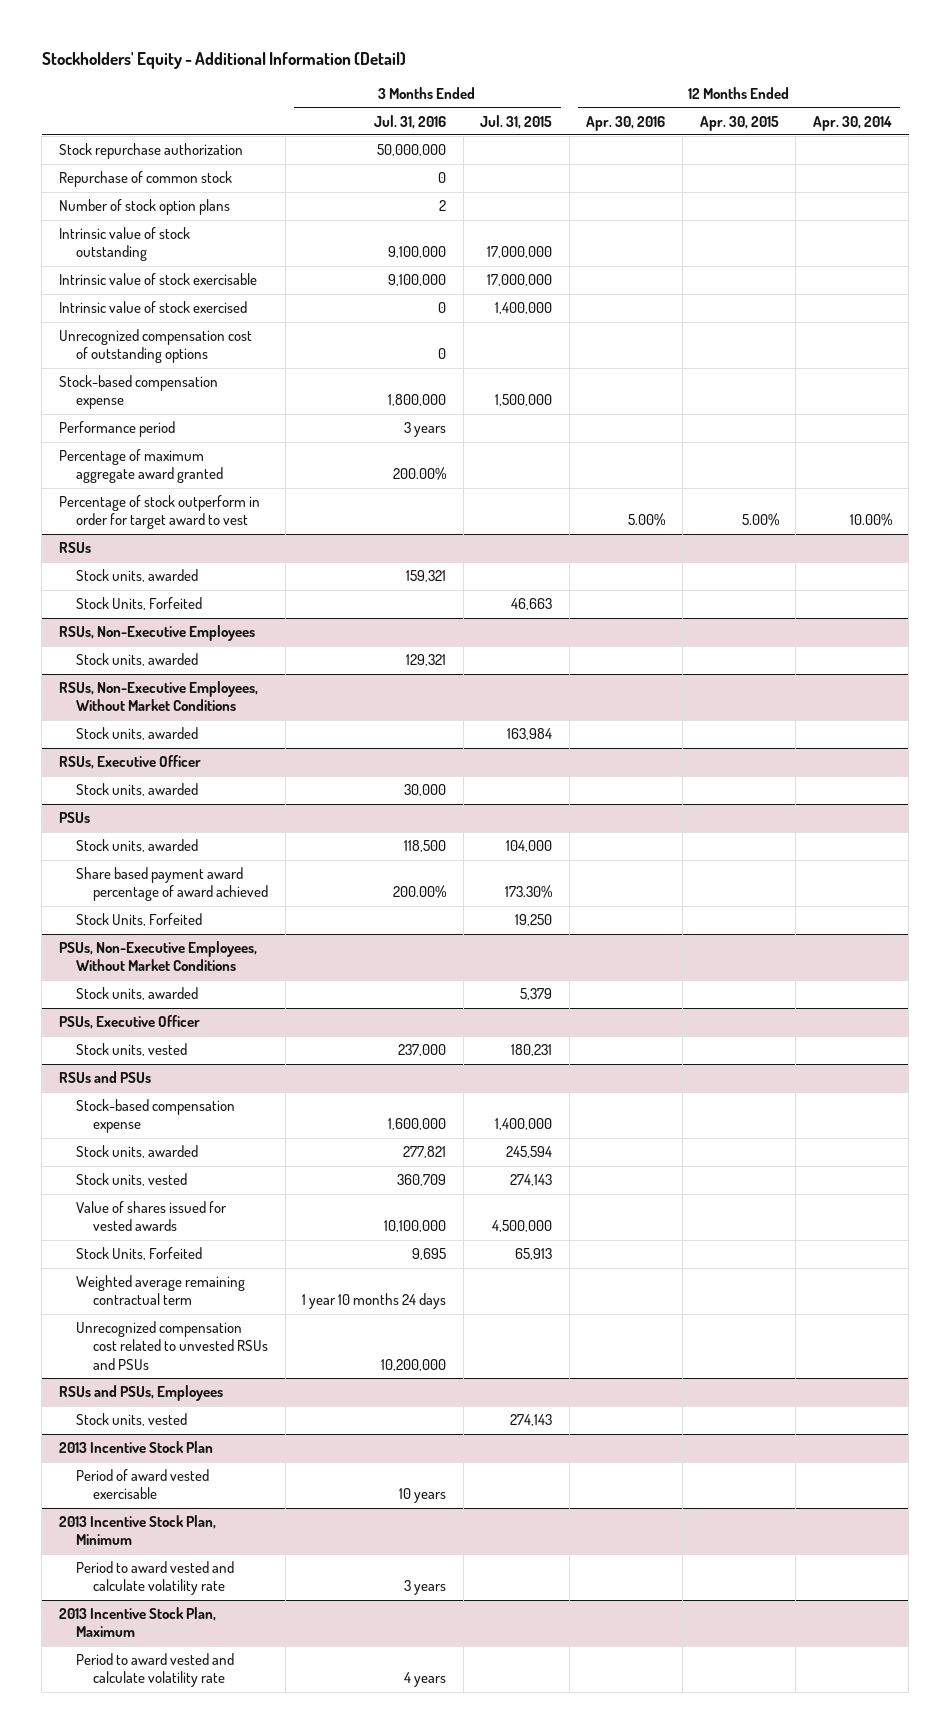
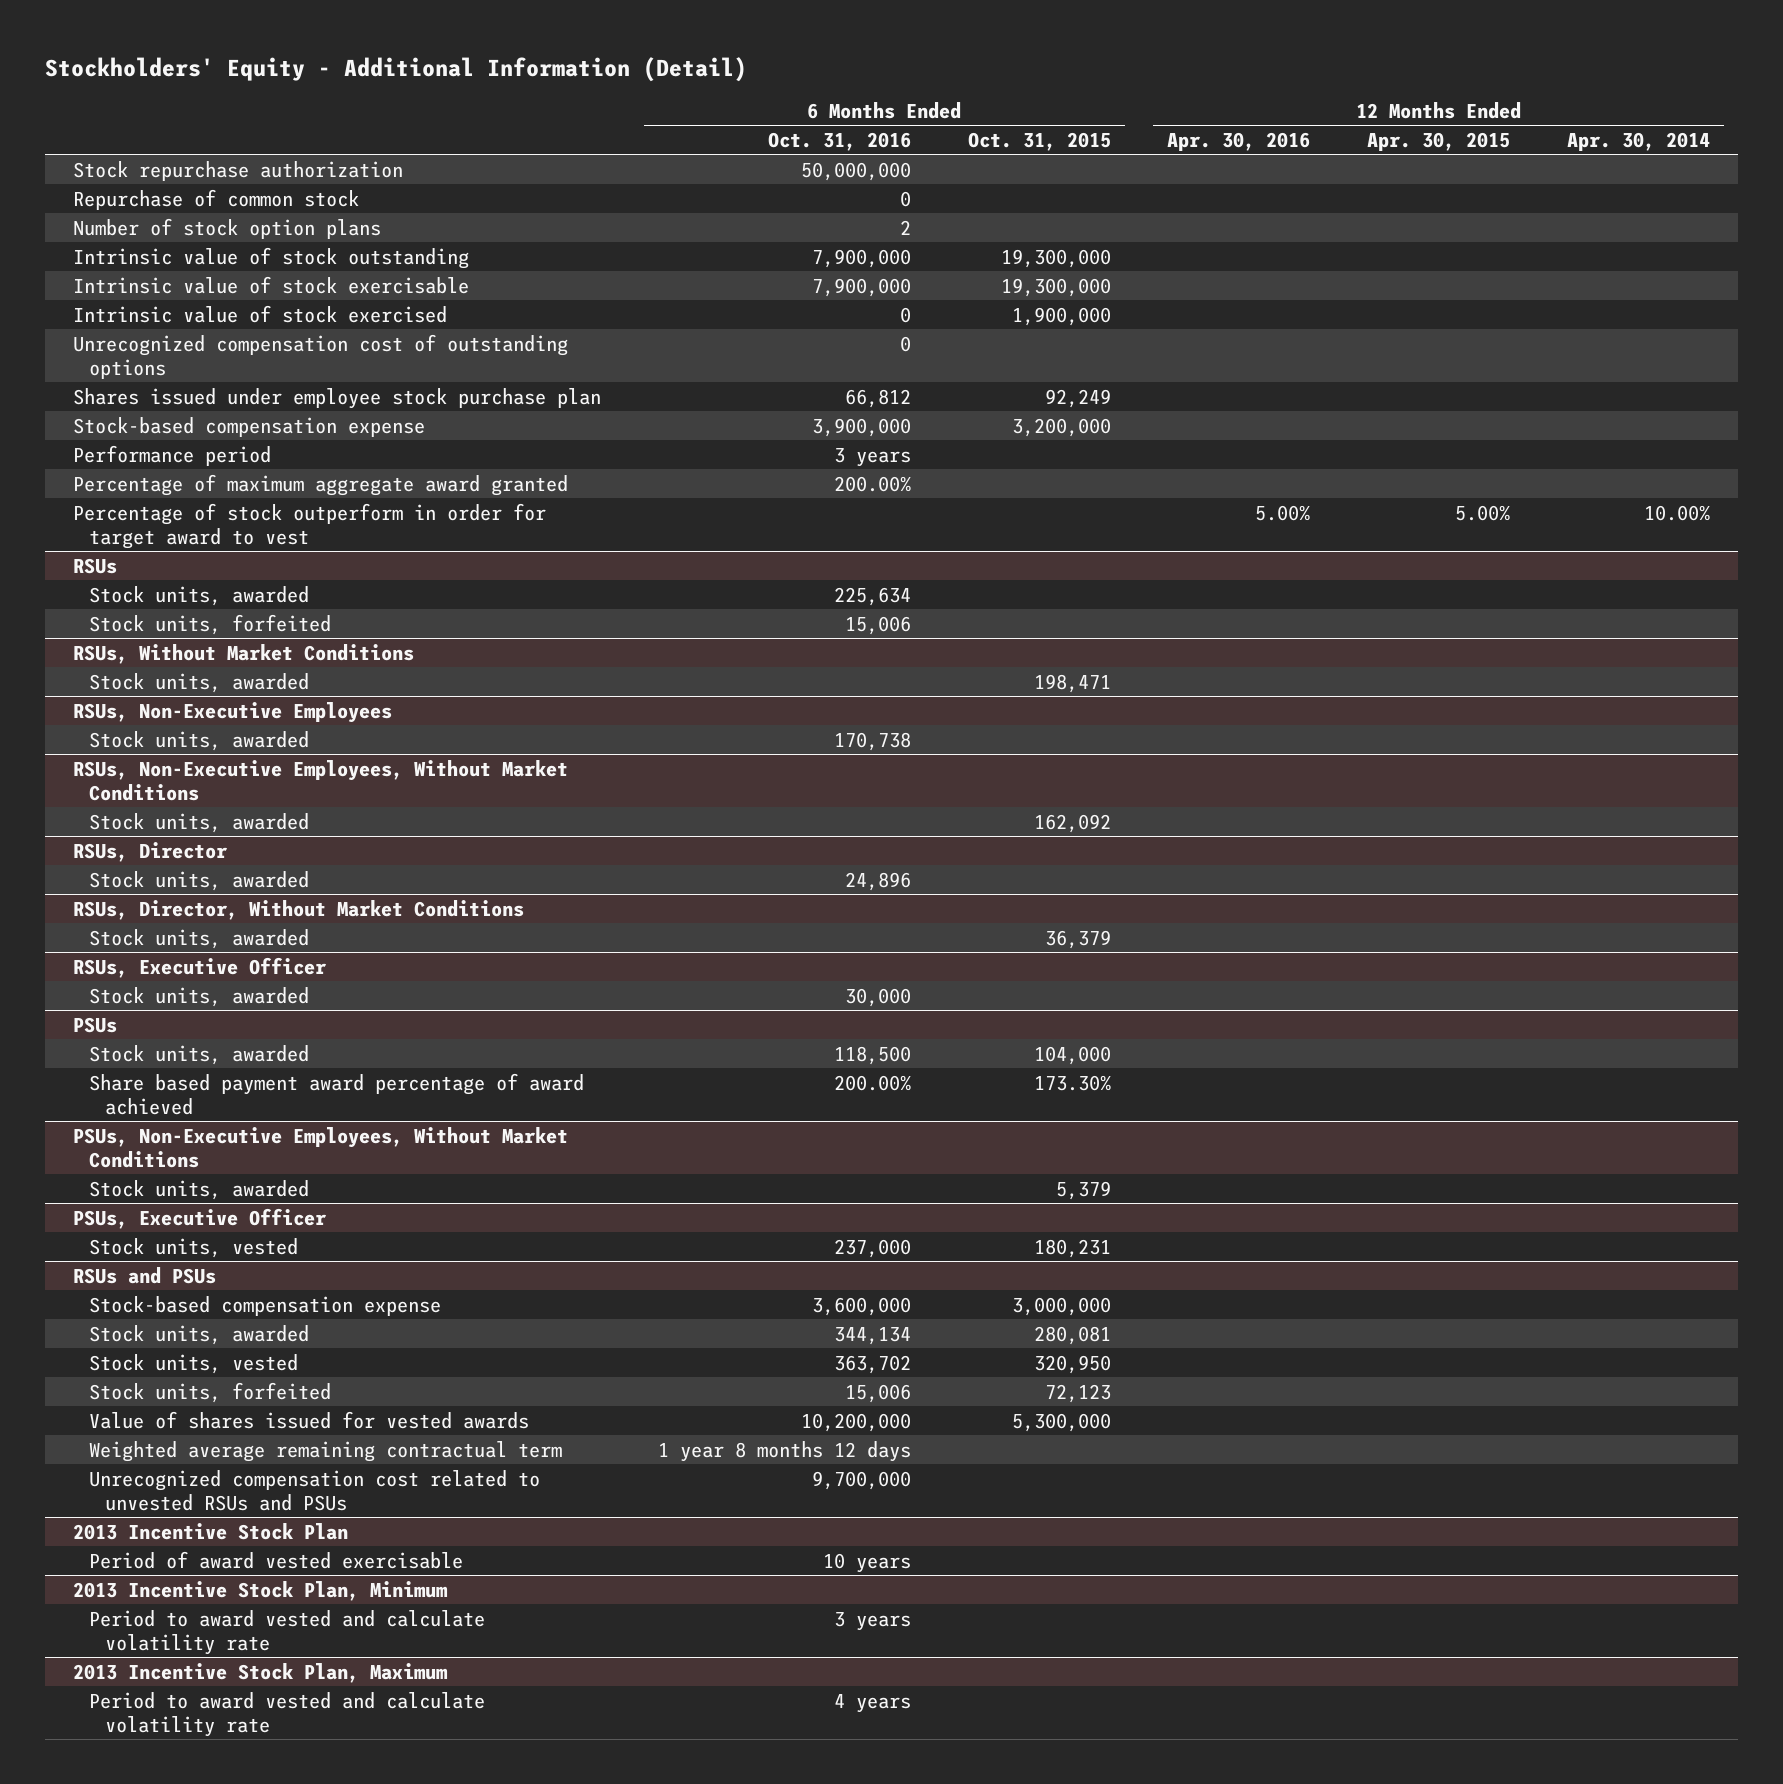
- | 3 Months Ended Jul. 31, 2016 | 3 Months Ended Jul. 31, 2015 | 12 Months Ended Apr. 30, 2016 | 12 Months Ended Apr. 30, 2015 | 12 Months Ended Apr. 30, 2014
+ | 6 Months Ended Oct. 31, 2016 | 6 Months Ended Oct. 31, 2015 | 12 Months Ended Apr. 30, 2016 | 12 Months Ended Apr. 30, 2015 | 12 Months Ended Apr. 30, 2014
+ Shares issued under employee stock purchase plan | 66,812 | 92,249 | | |
@ RSUs
- Stock Units, Forfeited | | 46,663 | | |
+ Stock units, forfeited | 15,006 | | | |
+ RSUs, Without Market Conditions
+ Stock units, awarded | | 198,471 | | |
+ RSUs, Director
+ Stock units, awarded | 24,896 | | | |
+ RSUs, Director, Without Market Conditions
+ Stock units, awarded | | 36,379 | | |
@ PSUs
- Stock Units, Forfeited | | 19,250 | | |
@ RSUs and PSUs
+ Stock units, forfeited | 15,006 | 72,123 | | |
- Stock Units, Forfeited | 9,695 | 65,913 | | |
- RSUs and PSUs, Employees
- Stock units, vested | | 274,143 | | |

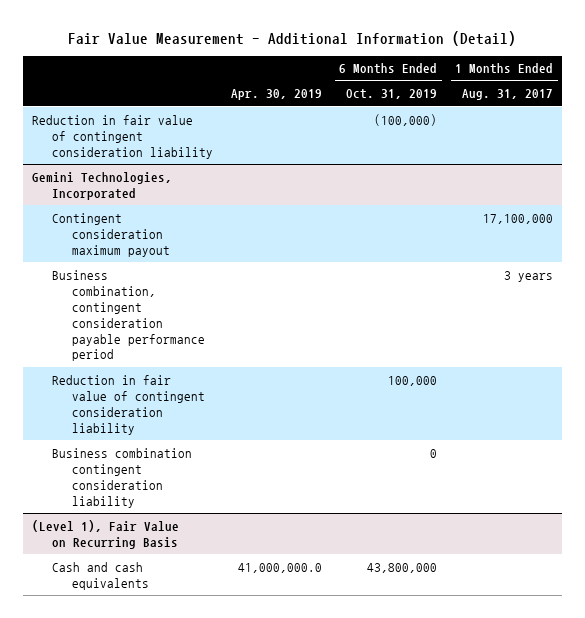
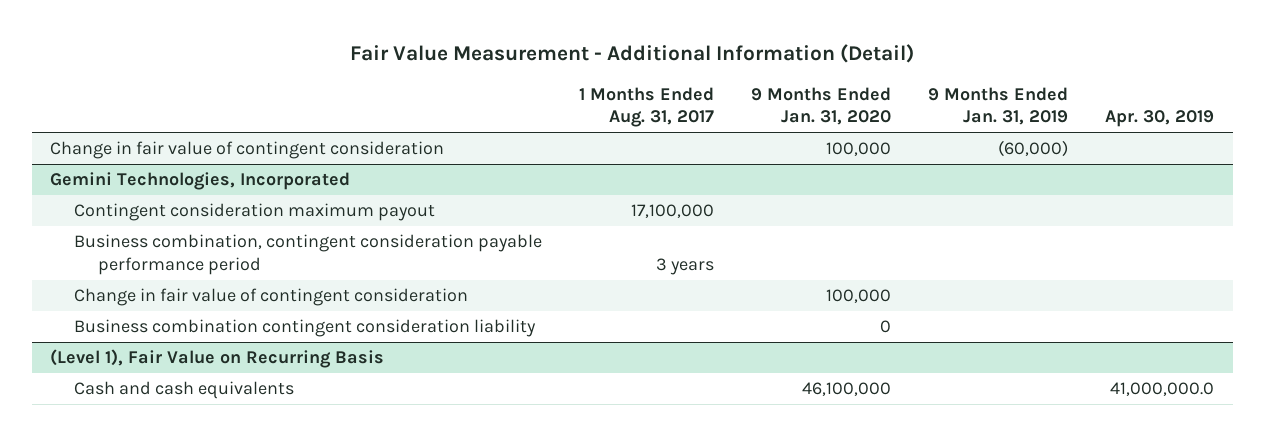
- | Apr. 30, 2019 | 6 Months Ended Oct. 31, 2019 | 1 Months Ended Aug. 31, 2017
+ | 1 Months Ended Aug. 31, 2017 | 9 Months Ended Jan. 31, 2020 | 9 Months Ended Jan. 31, 2019 | Apr. 30, 2019
- Reduction in fair value of contingent consideration liability | | (100,000) |
+ Change in fair value of contingent consideration | | 100,000 | (60,000) |
@ Gemini Technologies, Incorporated
- Reduction in fair value of contingent consideration liability | | 100,000 |
+ Change in fair value of contingent consideration | | 100,000 | |

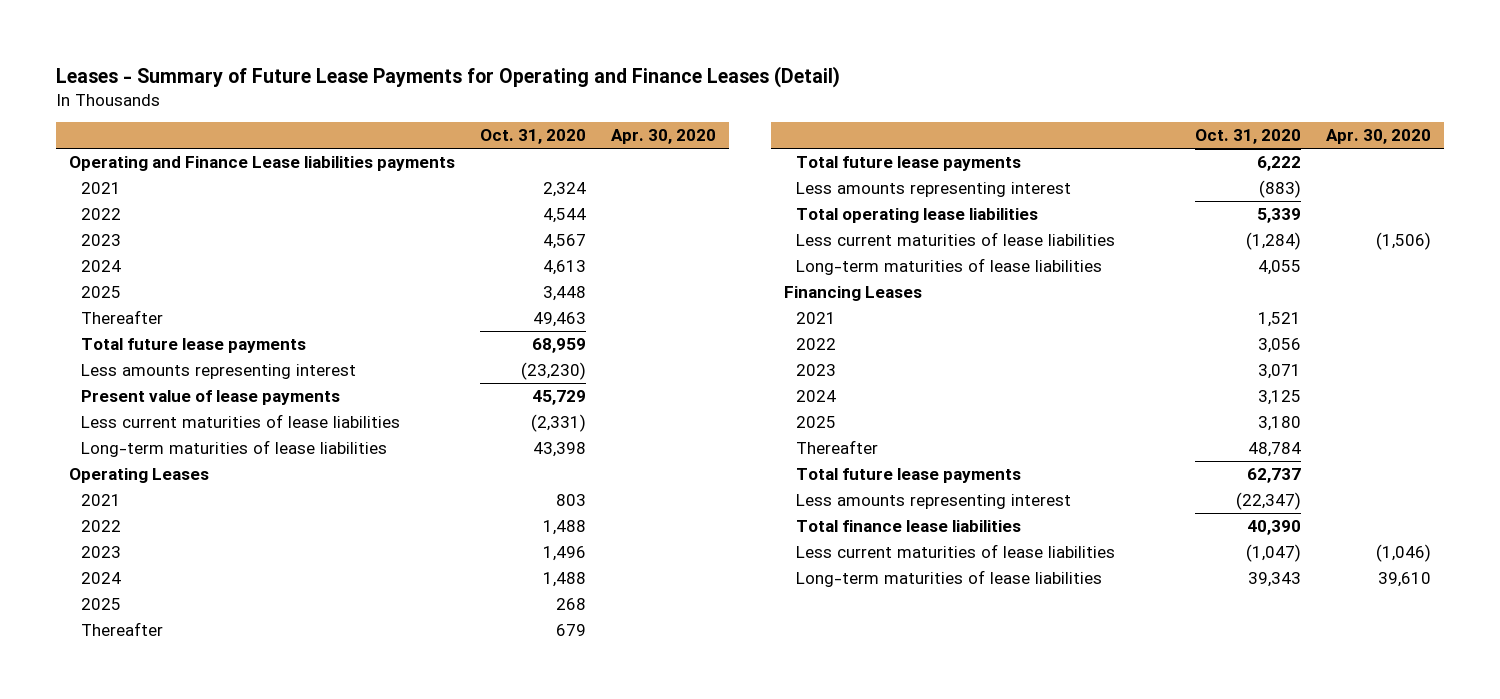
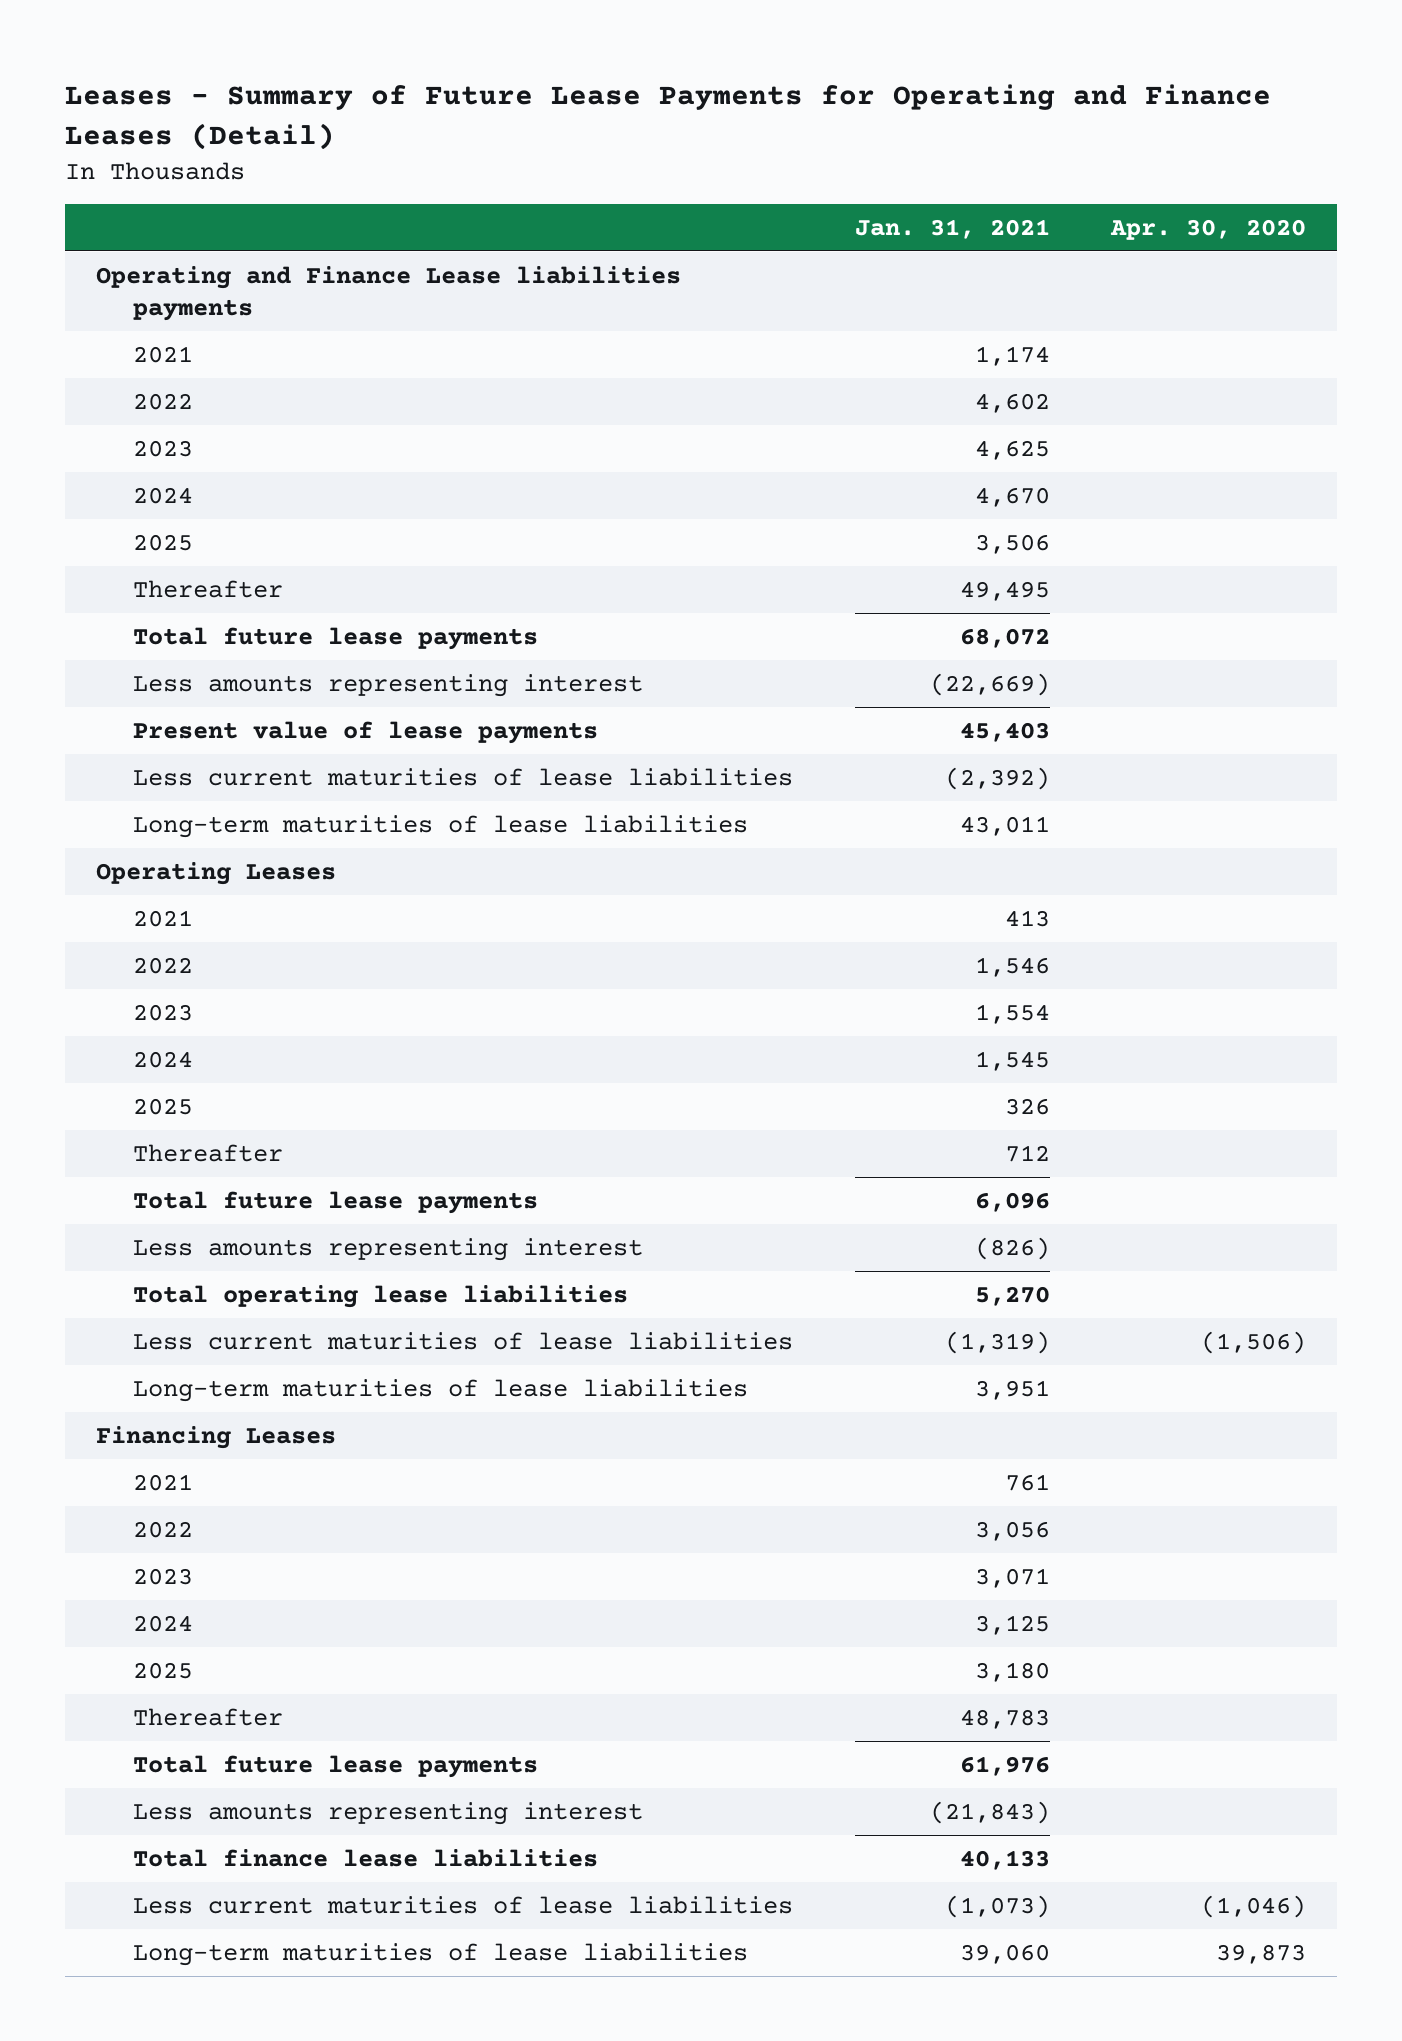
- | Oct. 31, 2020 | Apr. 30, 2020
+ | Jan. 31, 2021 | Apr. 30, 2020
- Long-term maturities of lease liabilities | 39,343 | 39,610
+ Long-term maturities of lease liabilities | 39,060 | 39,873

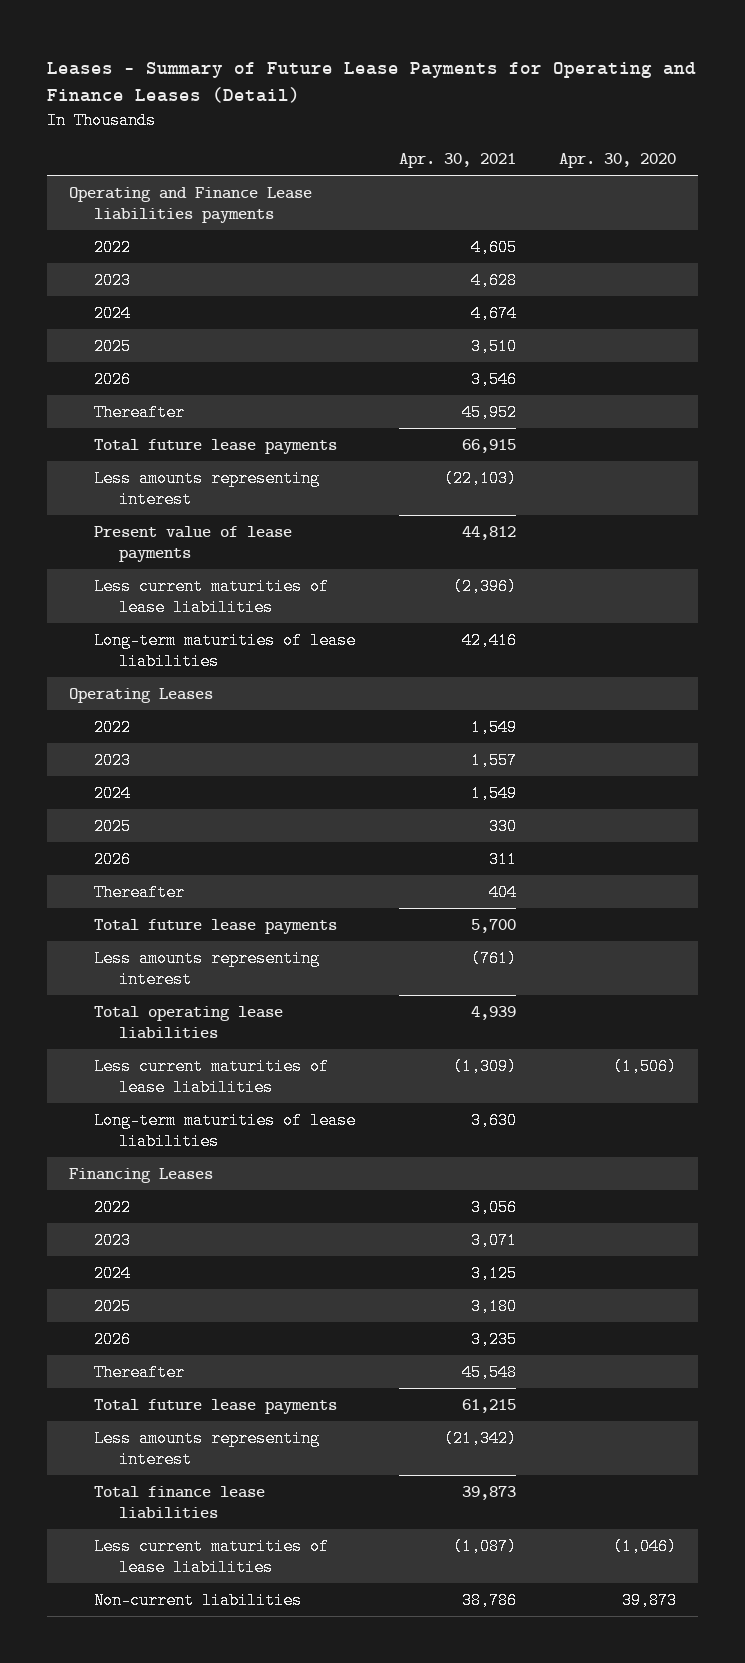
- | Jan. 31, 2021 | Apr. 30, 2020
+ | Apr. 30, 2021 | Apr. 30, 2020
- 2021 | 1,174 |
+ 2026 | 3,546 |
- 2021 | 413 |
+ 2026 | 311 |
- 2021 | 761 |
+ 2026 | 3,235 |
- Long-term maturities of lease liabilities | 39,060 | 39,873
+ Non-current liabilities | 38,786 | 39,873

